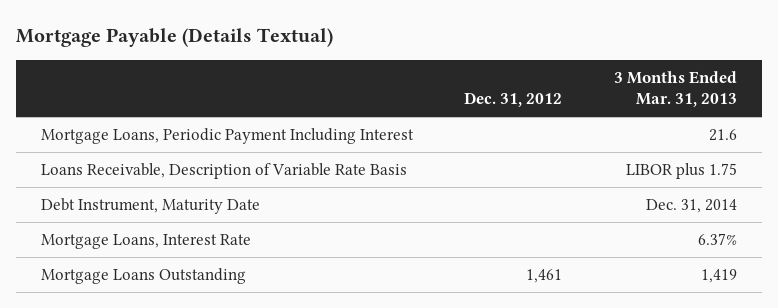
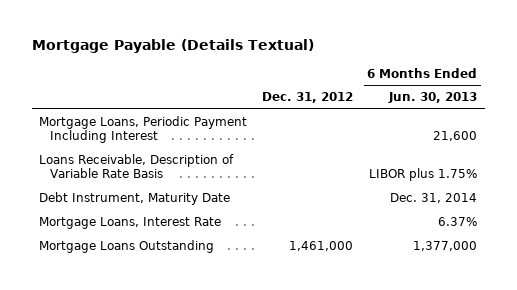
- | Dec. 31, 2012 | 3 Months Ended Mar. 31, 2013
+ | Dec. 31, 2012 | 6 Months Ended Jun. 30, 2013
- Mortgage Loans Outstanding | 1,461 | 1,419
+ Mortgage Loans Outstanding | 1,461,000 | 1,377,000

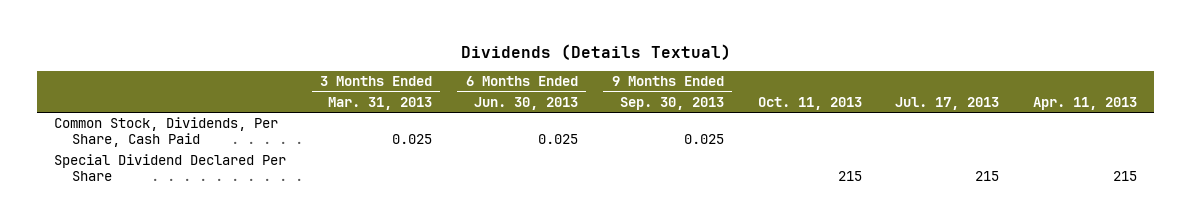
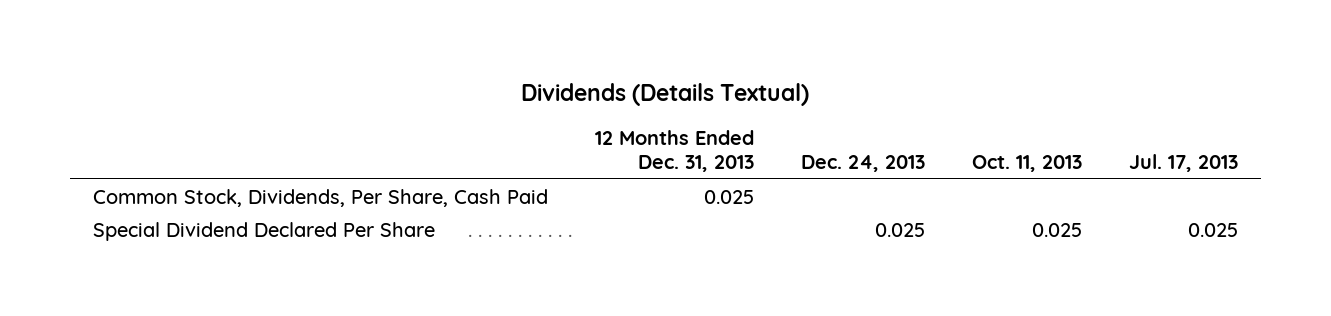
- | 3 Months Ended Mar. 31, 2013 | 6 Months Ended Jun. 30, 2013 | 9 Months Ended Sep. 30, 2013 | Oct. 11, 2013 | Jul. 17, 2013 | Apr. 11, 2013
+ | 12 Months Ended Dec. 31, 2013 | Dec. 24, 2013 | Oct. 11, 2013 | Jul. 17, 2013
- Special Dividend Declared Per Share | | | | 215 | 215 | 215
+ Special Dividend Declared Per Share | | 0.025 | 0.025 | 0.025

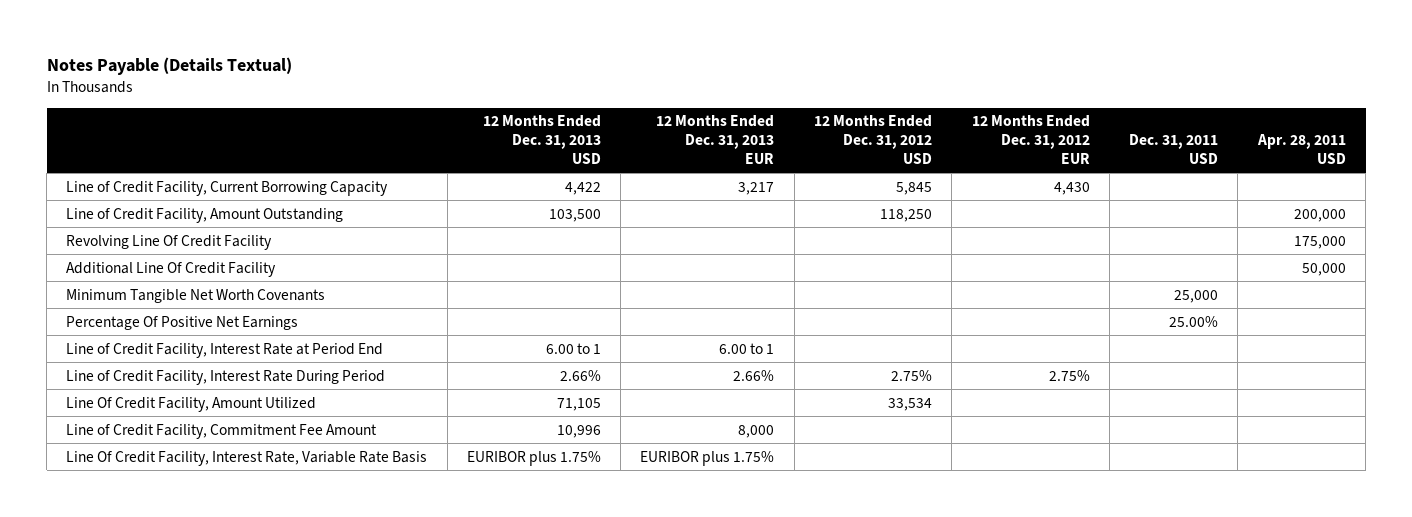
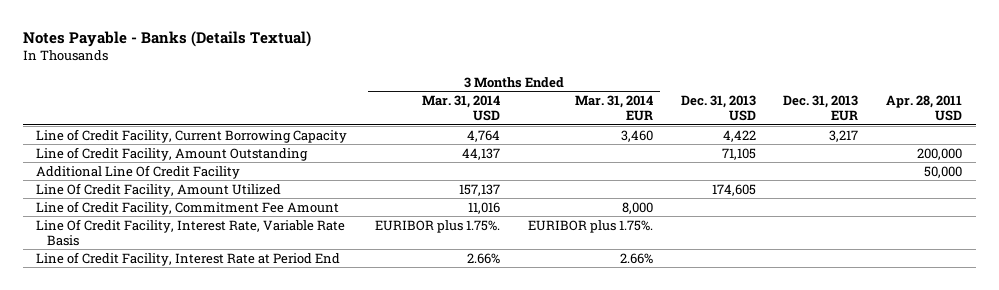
- Notes Payable (Details Textual)
+ Notes Payable - Banks (Details Textual)
- | 12 Months Ended Dec. 31, 2013 USD | 12 Months Ended Dec. 31, 2013 EUR | 12 Months Ended Dec. 31, 2012 USD | 12 Months Ended Dec. 31, 2012 EUR | Dec. 31, 2011 USD | Apr. 28, 2011 USD
+ | 3 Months Ended Mar. 31, 2014 USD | 3 Months Ended Mar. 31, 2014 EUR | Dec. 31, 2013 USD | Dec. 31, 2013 EUR | Apr. 28, 2011 USD
- Revolving Line Of Credit Facility | | | | | | 175,000
- Minimum Tangible Net Worth Covenants | | | | | 25,000 |
- Percentage Of Positive Net Earnings | | | | | 25.00% |
- Line of Credit Facility, Interest Rate During Period | 2.66% | 2.66% | 2.75% | 2.75% | |
moved down: Line of Credit Facility, Interest Rate at Period End | 2.66% | 2.66% | | |

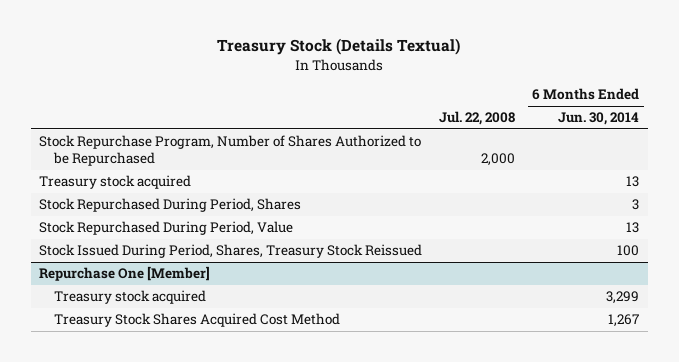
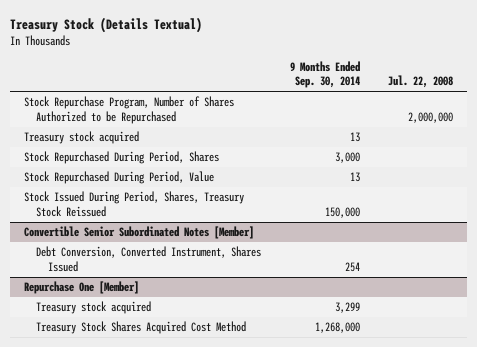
- | Jul. 22, 2008 | 6 Months Ended Jun. 30, 2014
+ | 9 Months Ended Sep. 30, 2014 | Jul. 22, 2008
- Stock Repurchase Program, Number of Shares Authorized to be Repurchased | 2,000 |
+ Stock Repurchase Program, Number of Shares Authorized to be Repurchased | | 2,000,000
+ Convertible Senior Subordinated Notes [Member]
+ Debt Conversion, Converted Instrument, Shares Issued | 254 |

